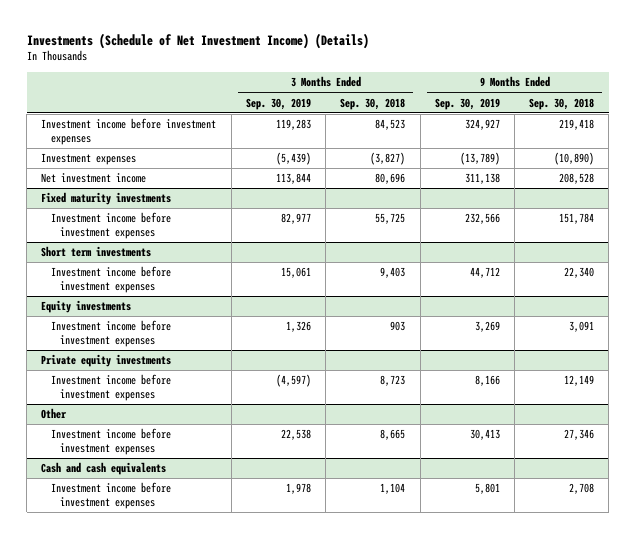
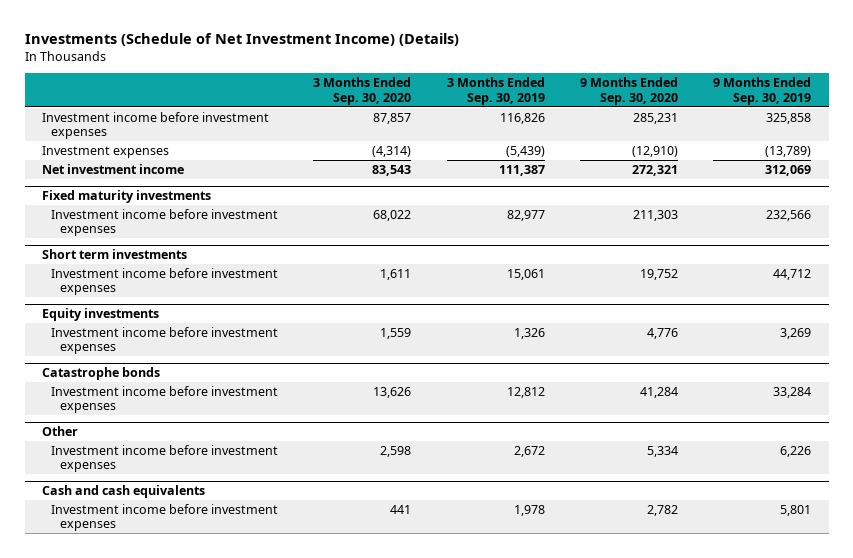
- | 3 Months Ended Sep. 30, 2019 | 3 Months Ended Sep. 30, 2018 | 9 Months Ended Sep. 30, 2019 | 9 Months Ended Sep. 30, 2018
+ | 3 Months Ended Sep. 30, 2020 | 3 Months Ended Sep. 30, 2019 | 9 Months Ended Sep. 30, 2020 | 9 Months Ended Sep. 30, 2019
- Investment income before investment expenses | 119,283 | 84,523 | 324,927 | 219,418
+ Investment income before investment expenses | 87,857 | 116,826 | 285,231 | 325,858
- Net investment income | 113,844 | 80,696 | 311,138 | 208,528
+ Net investment income | 83,543 | 111,387 | 272,321 | 312,069
- Private equity investments
- Investment income before investment expenses | (4,597) | 8,723 | 8,166 | 12,149
+ Catastrophe bonds
+ Investment income before investment expenses | 13,626 | 12,812 | 41,284 | 33,284
@ Other
- Investment income before investment expenses | 22,538 | 8,665 | 30,413 | 27,346
+ Investment income before investment expenses | 2,598 | 2,672 | 5,334 | 6,226

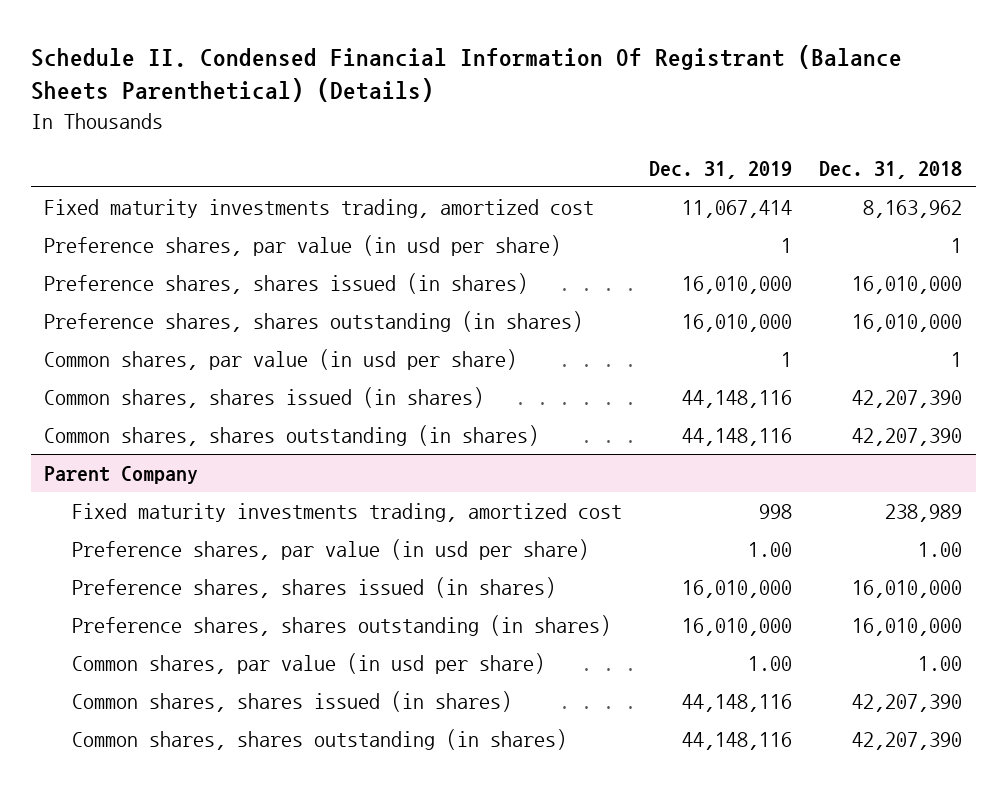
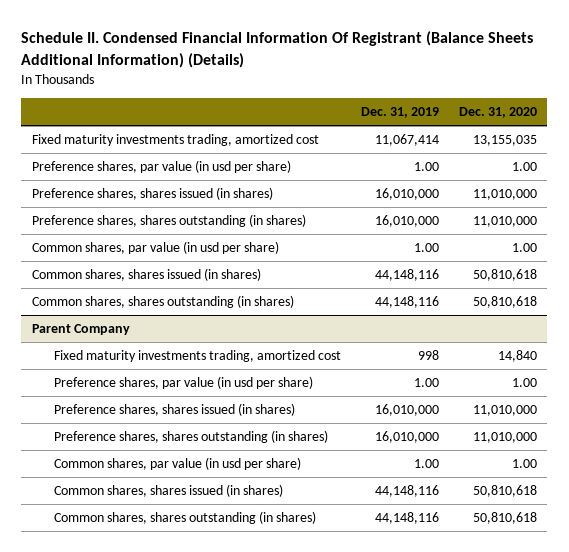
- Schedule II. Condensed Financial Information Of Registrant (Balance Sheets Parenthetical) (Details)
+ Schedule II. Condensed Financial Information Of Registrant (Balance Sheets Additional Information) (Details)
- | Dec. 31, 2019 | Dec. 31, 2018
+ | Dec. 31, 2019 | Dec. 31, 2020
- Preference shares, par value (in usd per share) | 1 | 1
+ Preference shares, par value (in usd per share) | 1.00 | 1.00
- Common shares, par value (in usd per share) | 1 | 1
+ Common shares, par value (in usd per share) | 1.00 | 1.00

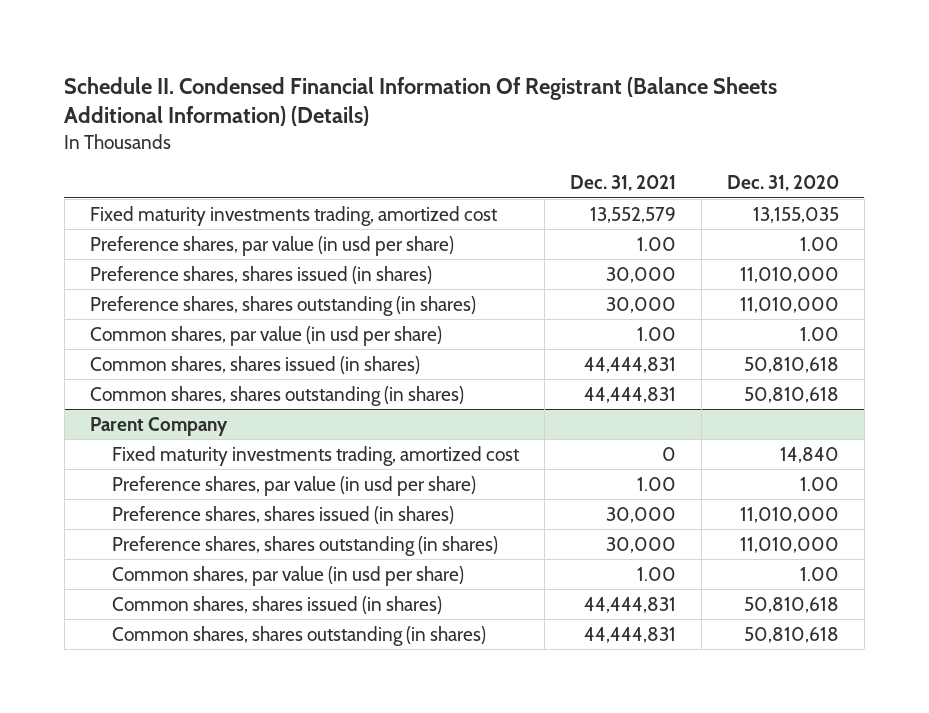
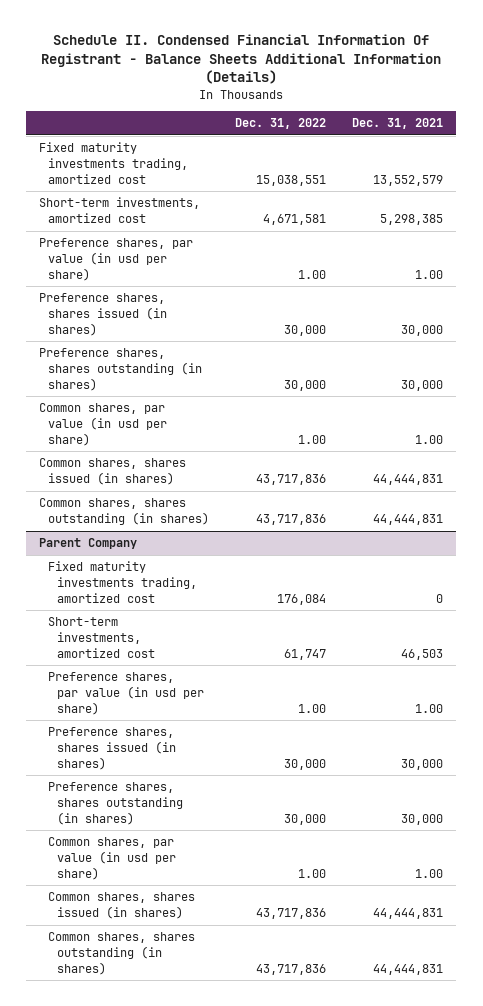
- Schedule II. Condensed Financial Information Of Registrant (Balance Sheets Additional Information) (Details)
+ Schedule II. Condensed Financial Information Of Registrant - Balance Sheets Additional Information (Details)
- | Dec. 31, 2021 | Dec. 31, 2020
+ | Dec. 31, 2022 | Dec. 31, 2021
+ Short-term investments, amortized cost | 4,671,581 | 5,298,385
@ Parent Company
+ Short-term investments, amortized cost | 61,747 | 46,503

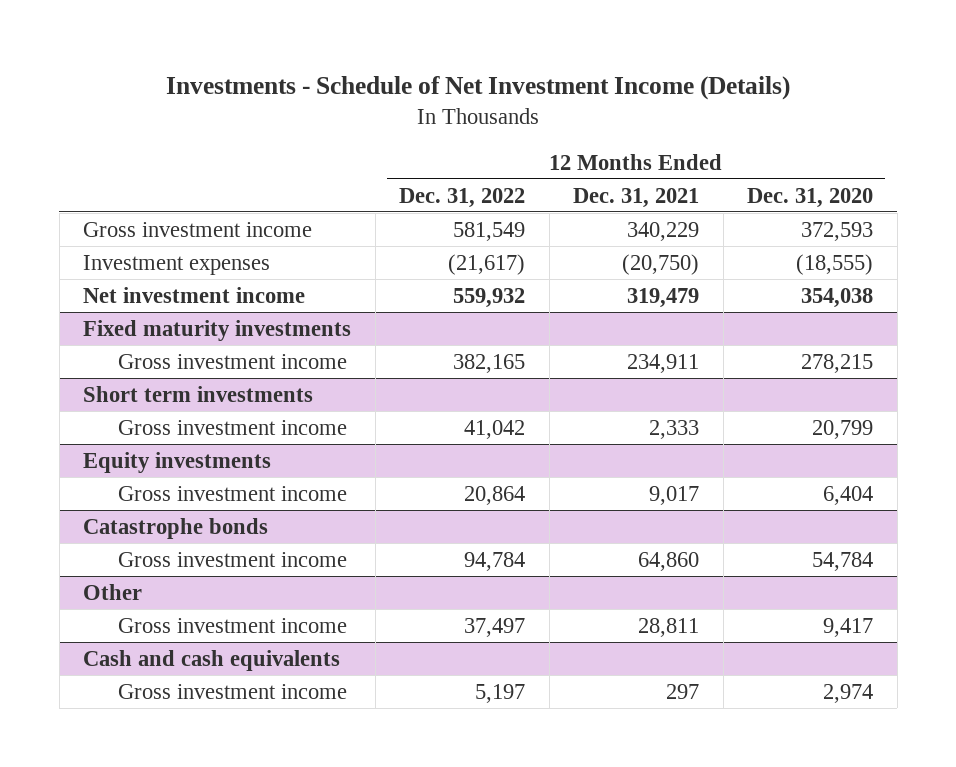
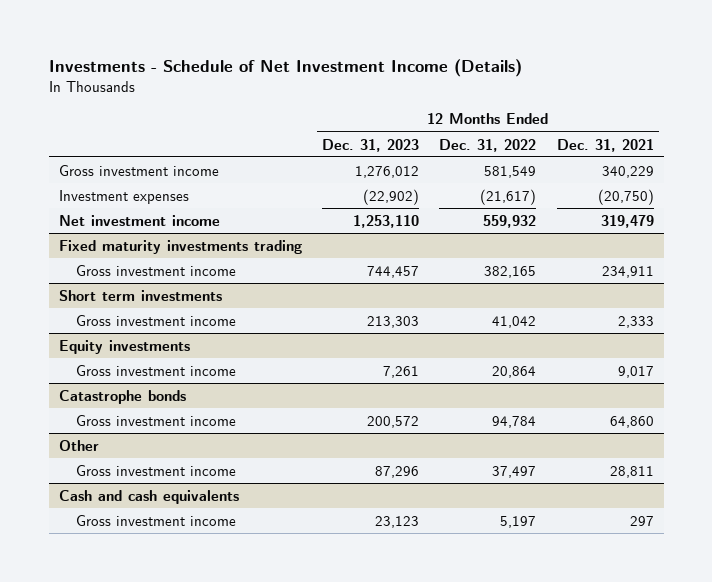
- | 12 Months Ended Dec. 31, 2022 | 12 Months Ended Dec. 31, 2021 | 12 Months Ended Dec. 31, 2020
+ | 12 Months Ended Dec. 31, 2023 | 12 Months Ended Dec. 31, 2022 | 12 Months Ended Dec. 31, 2021
- Fixed maturity investments
+ Fixed maturity investments trading

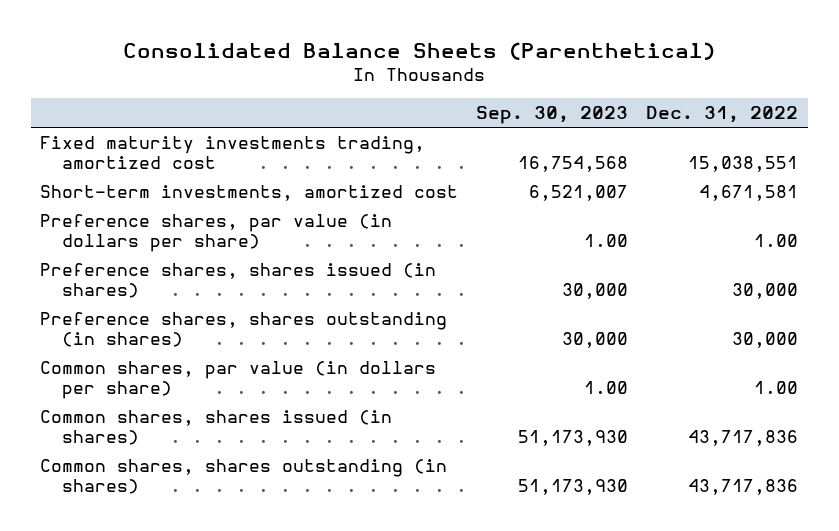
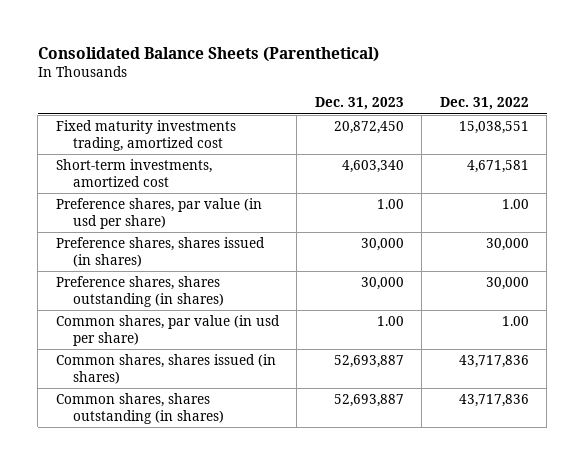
- | Sep. 30, 2023 | Dec. 31, 2022
+ | Dec. 31, 2023 | Dec. 31, 2022
- Preference shares, par value (in dollars per share) | 1.00 | 1.00
+ Preference shares, par value (in usd per share) | 1.00 | 1.00
- Common shares, par value (in dollars per share) | 1.00 | 1.00
+ Common shares, par value (in usd per share) | 1.00 | 1.00

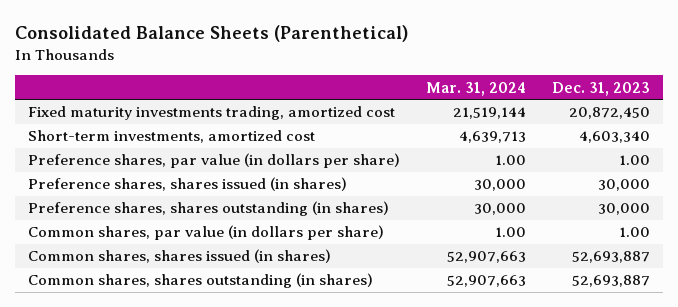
- | Dec. 31, 2023 | Dec. 31, 2022
+ | Mar. 31, 2024 | Dec. 31, 2023
- Preference shares, par value (in usd per share) | 1.00 | 1.00
+ Preference shares, par value (in dollars per share) | 1.00 | 1.00
- Common shares, par value (in usd per share) | 1.00 | 1.00
+ Common shares, par value (in dollars per share) | 1.00 | 1.00

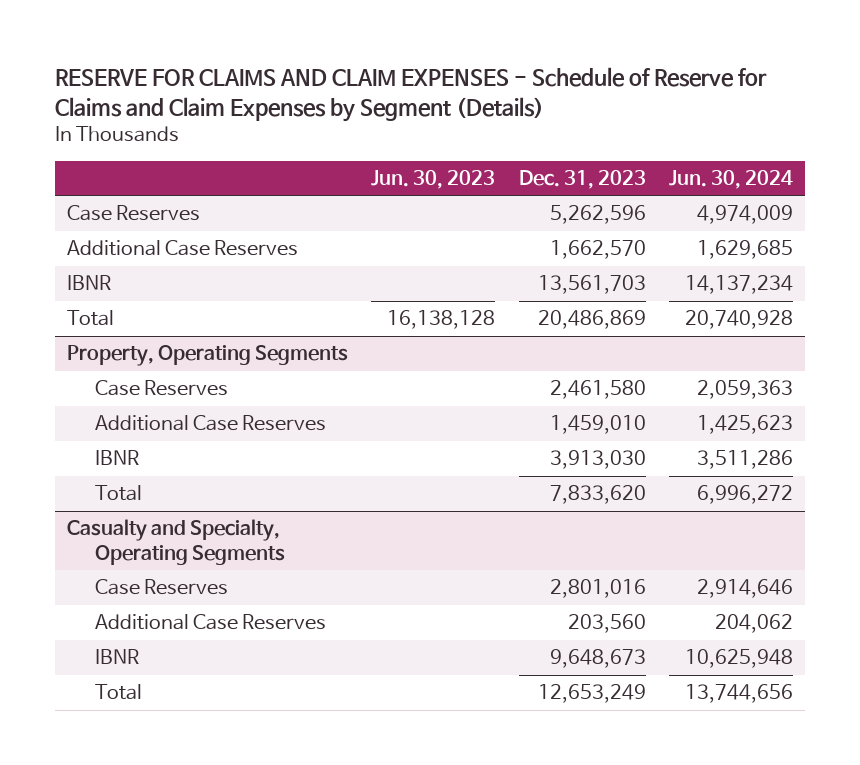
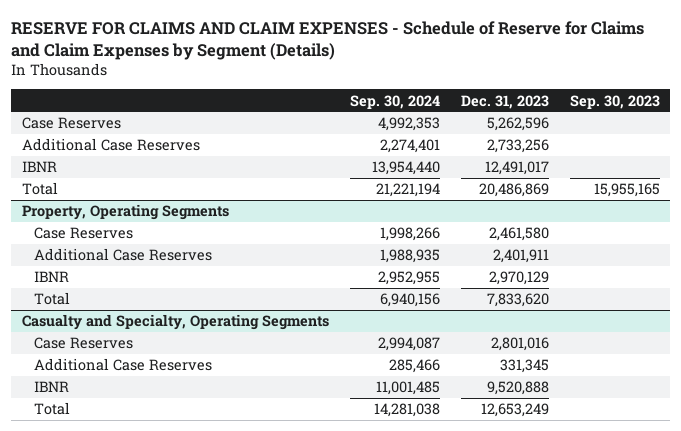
- | Jun. 30, 2023 | Dec. 31, 2023 | Jun. 30, 2024
+ | Sep. 30, 2024 | Dec. 31, 2023 | Sep. 30, 2023
- Additional Case Reserves | | 1,662,570 | 1,629,685
- IBNR | | 13,561,703 | 14,137,234
+ Additional Case Reserves | 2,274,401 | 2,733,256 |
+ IBNR | 13,954,440 | 12,491,017 |
@ Property, Operating Segments
- Additional Case Reserves | | 1,459,010 | 1,425,623
- IBNR | | 3,913,030 | 3,511,286
+ Additional Case Reserves | 1,988,935 | 2,401,911 |
+ IBNR | 2,952,955 | 2,970,129 |
@ Casualty and Specialty, Operating Segments
- Additional Case Reserves | | 203,560 | 204,062
- IBNR | | 9,648,673 | 10,625,948
+ Additional Case Reserves | 285,466 | 331,345 |
+ IBNR | 11,001,485 | 9,520,888 |

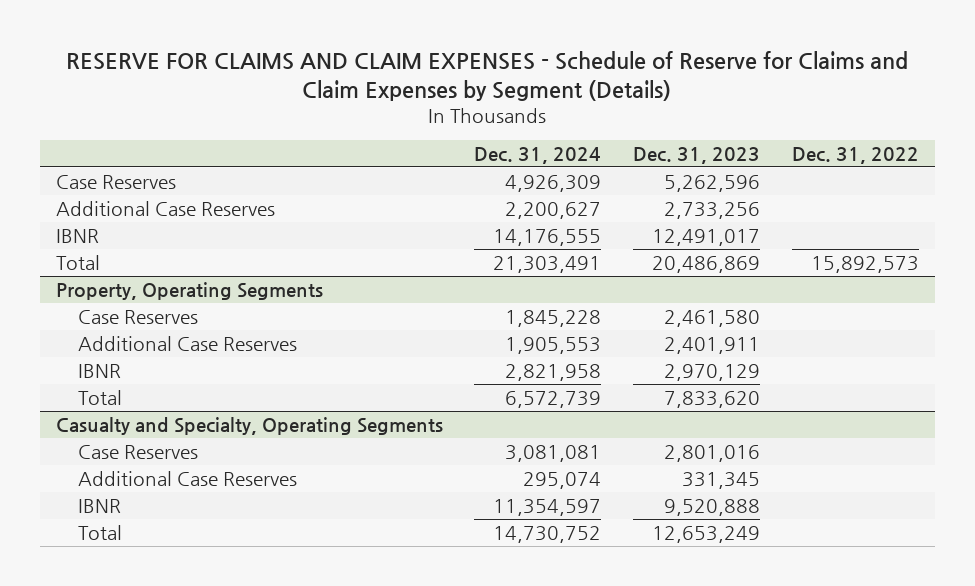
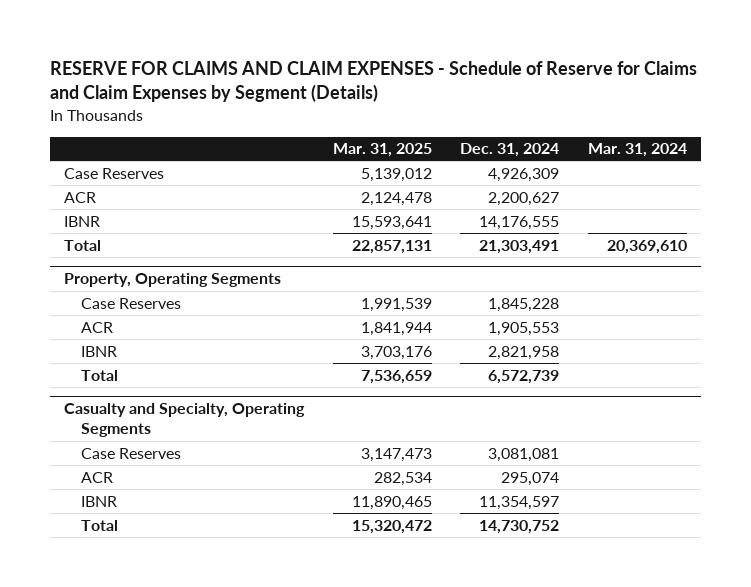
- | Dec. 31, 2024 | Dec. 31, 2023 | Dec. 31, 2022
+ | Mar. 31, 2025 | Dec. 31, 2024 | Mar. 31, 2024
- Additional Case Reserves | 2,200,627 | 2,733,256 |
+ ACR | 2,124,478 | 2,200,627 |
@ Property, Operating Segments
- Additional Case Reserves | 1,905,553 | 2,401,911 |
+ ACR | 1,841,944 | 1,905,553 |
@ Casualty and Specialty, Operating Segments
- Additional Case Reserves | 295,074 | 331,345 |
+ ACR | 282,534 | 295,074 |

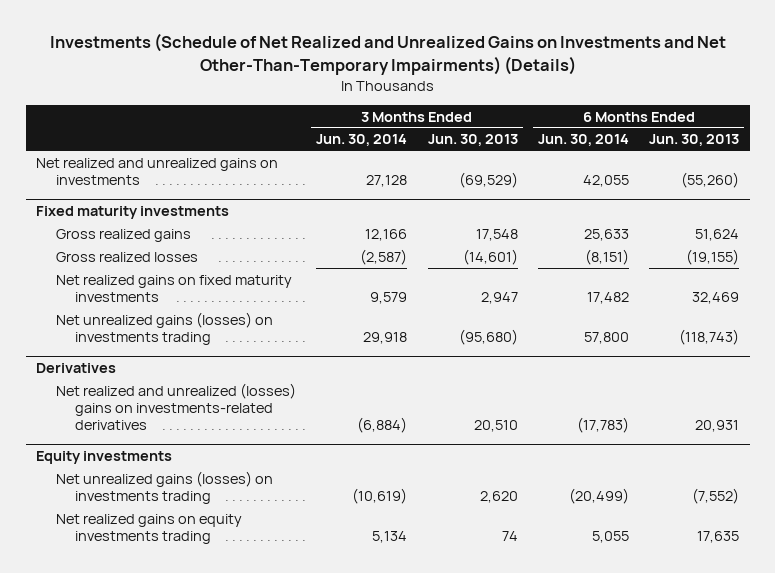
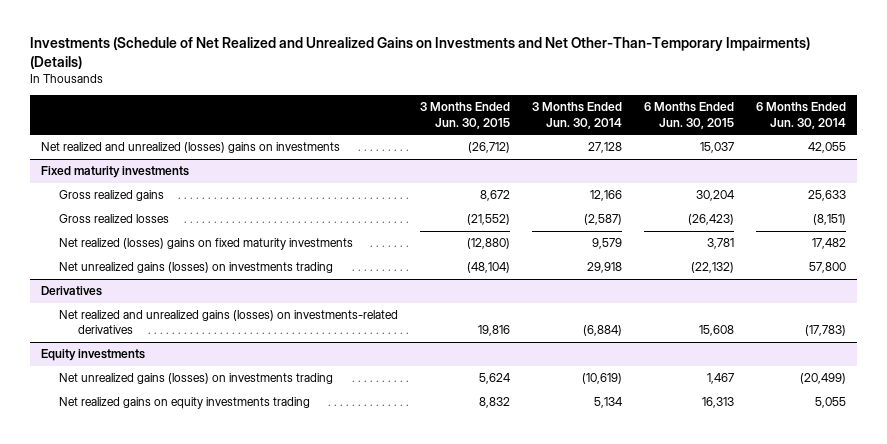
- | 3 Months Ended Jun. 30, 2014 | 3 Months Ended Jun. 30, 2013 | 6 Months Ended Jun. 30, 2014 | 6 Months Ended Jun. 30, 2013
+ | 3 Months Ended Jun. 30, 2015 | 3 Months Ended Jun. 30, 2014 | 6 Months Ended Jun. 30, 2015 | 6 Months Ended Jun. 30, 2014
- Net realized and unrealized gains on investments | 27,128 | (69,529) | 42,055 | (55,260)
+ Net realized and unrealized (losses) gains on investments | (26,712) | 27,128 | 15,037 | 42,055
@ Fixed maturity investments
- Net realized gains on fixed maturity investments | 9,579 | 2,947 | 17,482 | 32,469
+ Net realized (losses) gains on fixed maturity investments | (12,880) | 9,579 | 3,781 | 17,482
@ Derivatives
- Net realized and unrealized (losses) gains on investments-related derivatives | (6,884) | 20,510 | (17,783) | 20,931
+ Net realized and unrealized gains (losses) on investments-related derivatives | 19,816 | (6,884) | 15,608 | (17,783)

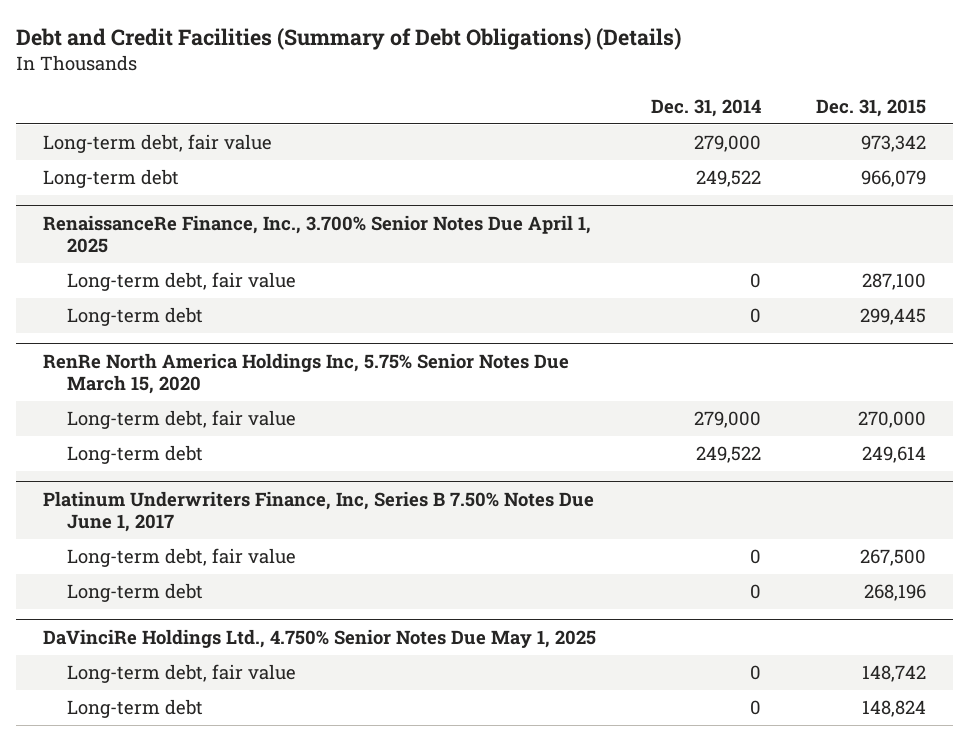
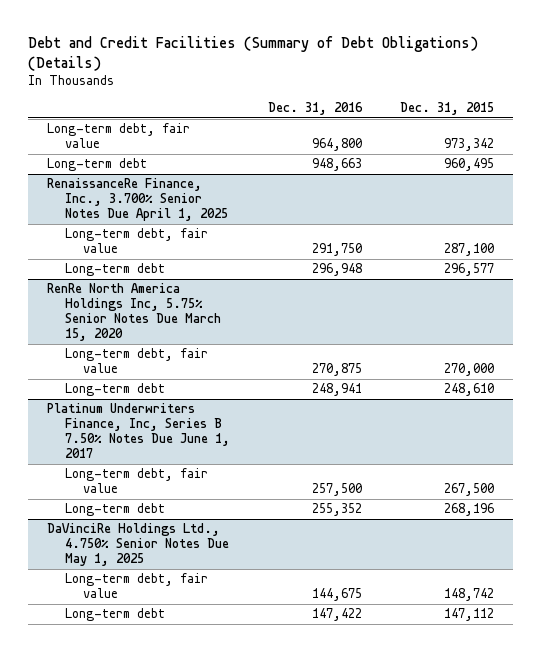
- | Dec. 31, 2014 | Dec. 31, 2015
+ | Dec. 31, 2016 | Dec. 31, 2015
- Long-term debt | 249,522 | 966,079
+ Long-term debt | 948,663 | 960,495
@ RenaissanceRe Finance, Inc., 3.700% Senior Notes Due April 1, 2025
- Long-term debt | 0 | 299,445
+ Long-term debt | 296,948 | 296,577
@ RenRe North America Holdings Inc, 5.75% Senior Notes Due March 15, 2020
- Long-term debt | 249,522 | 249,614
+ Long-term debt | 248,941 | 248,610
@ DaVinciRe Holdings Ltd., 4.750% Senior Notes Due May 1, 2025
- Long-term debt | 0 | 148,824
+ Long-term debt | 147,422 | 147,112

